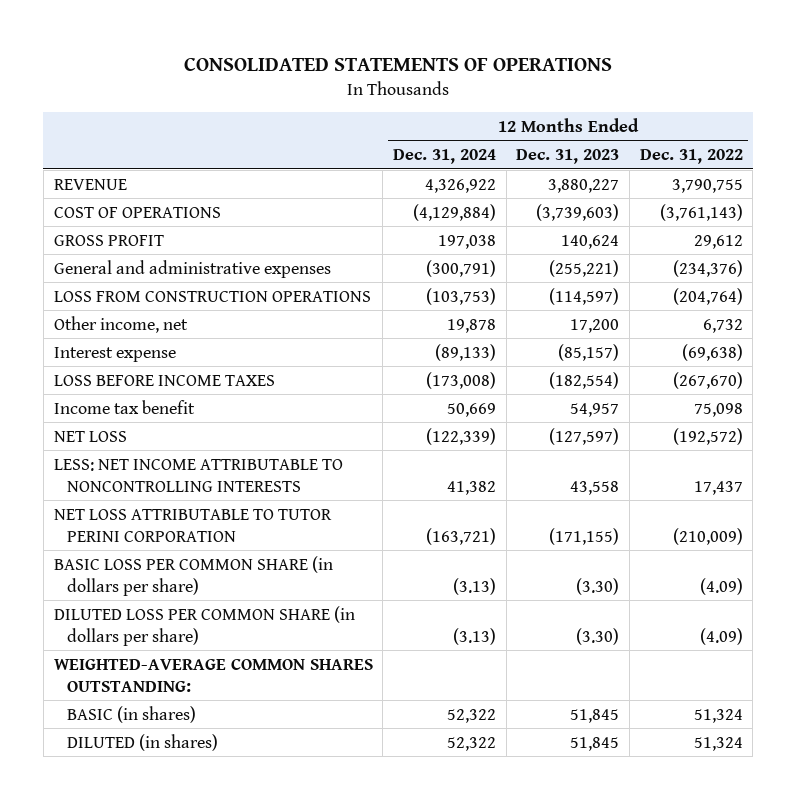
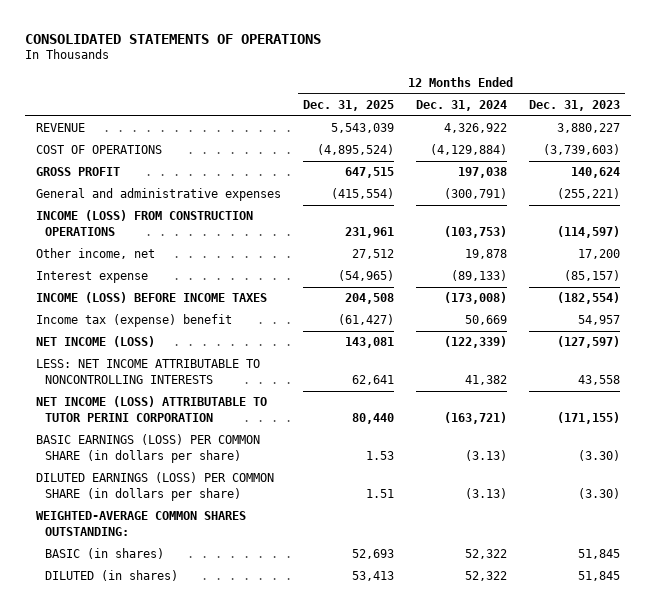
- | 12 Months Ended Dec. 31, 2024 | 12 Months Ended Dec. 31, 2023 | 12 Months Ended Dec. 31, 2022
+ | 12 Months Ended Dec. 31, 2025 | 12 Months Ended Dec. 31, 2024 | 12 Months Ended Dec. 31, 2023
- LOSS FROM CONSTRUCTION OPERATIONS | (103,753) | (114,597) | (204,764)
+ INCOME (LOSS) FROM CONSTRUCTION OPERATIONS | 231,961 | (103,753) | (114,597)
- LOSS BEFORE INCOME TAXES | (173,008) | (182,554) | (267,670)
- Income tax benefit | 50,669 | 54,957 | 75,098
- NET LOSS | (122,339) | (127,597) | (192,572)
+ INCOME (LOSS) BEFORE INCOME TAXES | 204,508 | (173,008) | (182,554)
+ Income tax (expense) benefit | (61,427) | 50,669 | 54,957
+ NET INCOME (LOSS) | 143,081 | (122,339) | (127,597)
- NET LOSS ATTRIBUTABLE TO TUTOR PERINI CORPORATION | (163,721) | (171,155) | (210,009)
- BASIC LOSS PER COMMON SHARE (in dollars per share) | (3.13) | (3.30) | (4.09)
- DILUTED LOSS PER COMMON SHARE (in dollars per share) | (3.13) | (3.30) | (4.09)
+ NET INCOME (LOSS) ATTRIBUTABLE TO TUTOR PERINI CORPORATION | 80,440 | (163,721) | (171,155)
+ BASIC EARNINGS (LOSS) PER COMMON SHARE (in dollars per share) | 1.53 | (3.13) | (3.30)
+ DILUTED EARNINGS (LOSS) PER COMMON SHARE (in dollars per share) | 1.51 | (3.13) | (3.30)

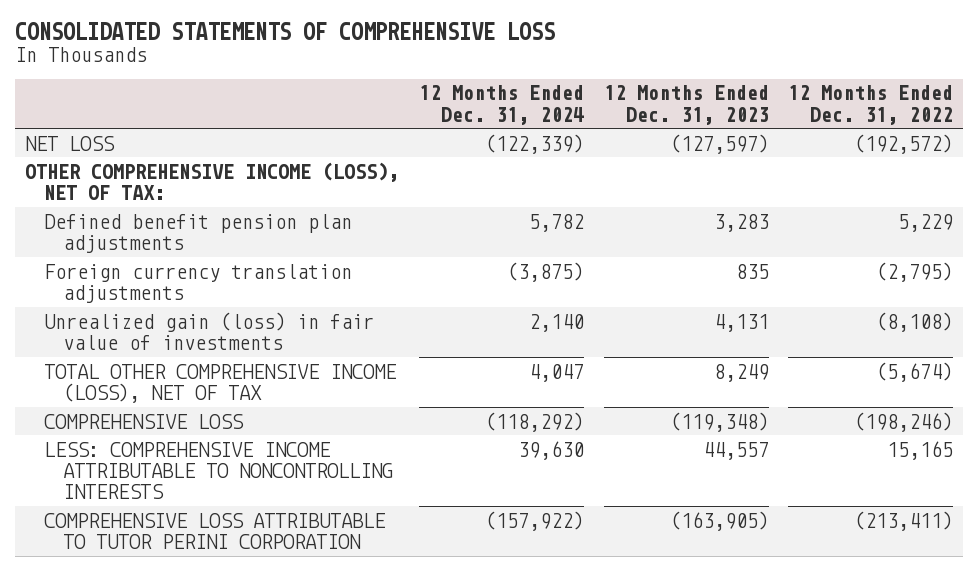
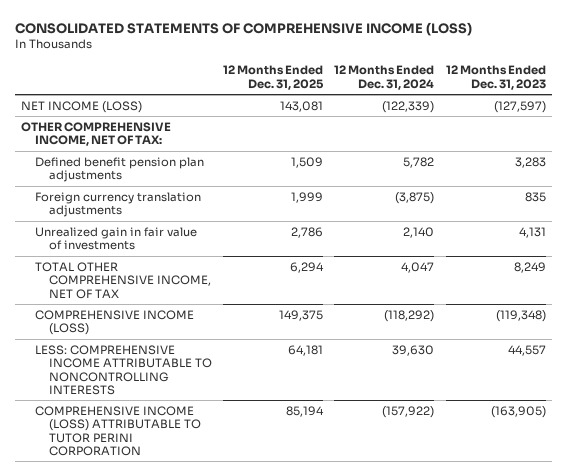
- CONSOLIDATED STATEMENTS OF COMPREHENSIVE LOSS
+ CONSOLIDATED STATEMENTS OF COMPREHENSIVE INCOME (LOSS)
- | 12 Months Ended Dec. 31, 2024 | 12 Months Ended Dec. 31, 2023 | 12 Months Ended Dec. 31, 2022
+ | 12 Months Ended Dec. 31, 2025 | 12 Months Ended Dec. 31, 2024 | 12 Months Ended Dec. 31, 2023
- NET LOSS | (122,339) | (127,597) | (192,572)
- OTHER COMPREHENSIVE INCOME (LOSS), NET OF TAX:
+ NET INCOME (LOSS) | 143,081 | (122,339) | (127,597)
+ OTHER COMPREHENSIVE INCOME, NET OF TAX:
- Unrealized gain (loss) in fair value of investments | 2,140 | 4,131 | (8,108)
- TOTAL OTHER COMPREHENSIVE INCOME (LOSS), NET OF TAX | 4,047 | 8,249 | (5,674)
- COMPREHENSIVE LOSS | (118,292) | (119,348) | (198,246)
+ Unrealized gain in fair value of investments | 2,786 | 2,140 | 4,131
+ TOTAL OTHER COMPREHENSIVE INCOME, NET OF TAX | 6,294 | 4,047 | 8,249
+ COMPREHENSIVE INCOME (LOSS) | 149,375 | (118,292) | (119,348)
- COMPREHENSIVE LOSS ATTRIBUTABLE TO TUTOR PERINI CORPORATION | (157,922) | (163,905) | (213,411)
+ COMPREHENSIVE INCOME (LOSS) ATTRIBUTABLE TO TUTOR PERINI CORPORATION | 85,194 | (157,922) | (163,905)

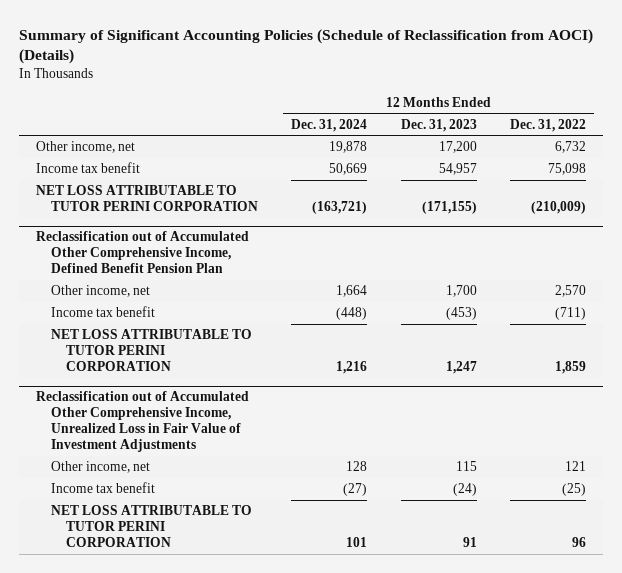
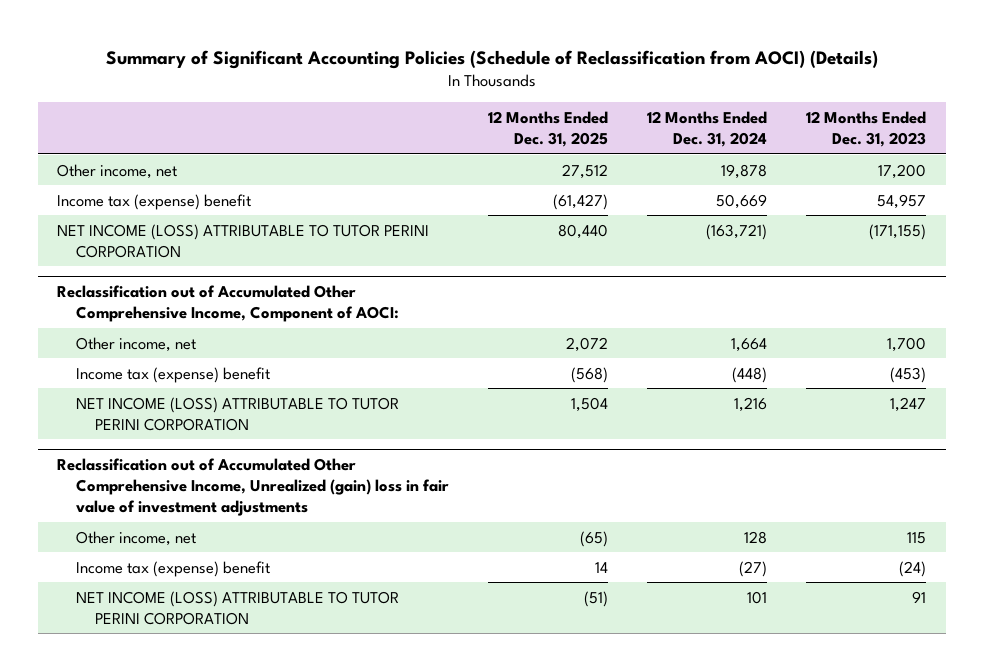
- | 12 Months Ended Dec. 31, 2024 | 12 Months Ended Dec. 31, 2023 | 12 Months Ended Dec. 31, 2022
+ | 12 Months Ended Dec. 31, 2025 | 12 Months Ended Dec. 31, 2024 | 12 Months Ended Dec. 31, 2023
- Income tax benefit | 50,669 | 54,957 | 75,098
- NET LOSS ATTRIBUTABLE TO TUTOR PERINI CORPORATION | (163,721) | (171,155) | (210,009)
- Reclassification out of Accumulated Other Comprehensive Income, Defined Benefit Pension Plan
+ Income tax (expense) benefit | (61,427) | 50,669 | 54,957
+ NET INCOME (LOSS) ATTRIBUTABLE TO TUTOR PERINI CORPORATION | 80,440 | (163,721) | (171,155)
+ Reclassification out of Accumulated Other Comprehensive Income, Component of AOCI:
- Income tax benefit | (448) | (453) | (711)
- NET LOSS ATTRIBUTABLE TO TUTOR PERINI CORPORATION | 1,216 | 1,247 | 1,859
- Reclassification out of Accumulated Other Comprehensive Income, Unrealized Loss in Fair Value of Investment Adjustments
+ Income tax (expense) benefit | (568) | (448) | (453)
+ NET INCOME (LOSS) ATTRIBUTABLE TO TUTOR PERINI CORPORATION | 1,504 | 1,216 | 1,247
+ Reclassification out of Accumulated Other Comprehensive Income, Unrealized (gain) loss in fair value of investment adjustments
- Income tax benefit | (27) | (24) | (25)
- NET LOSS ATTRIBUTABLE TO TUTOR PERINI CORPORATION | 101 | 91 | 96
+ Income tax (expense) benefit | 14 | (27) | (24)
+ NET INCOME (LOSS) ATTRIBUTABLE TO TUTOR PERINI CORPORATION | (51) | 101 | 91

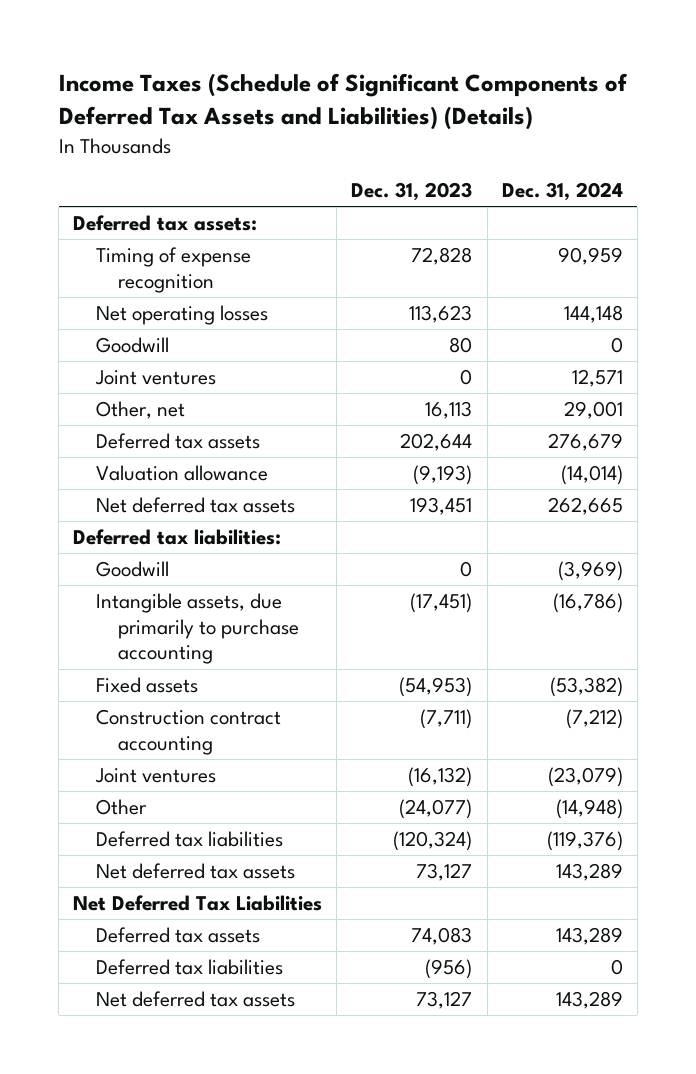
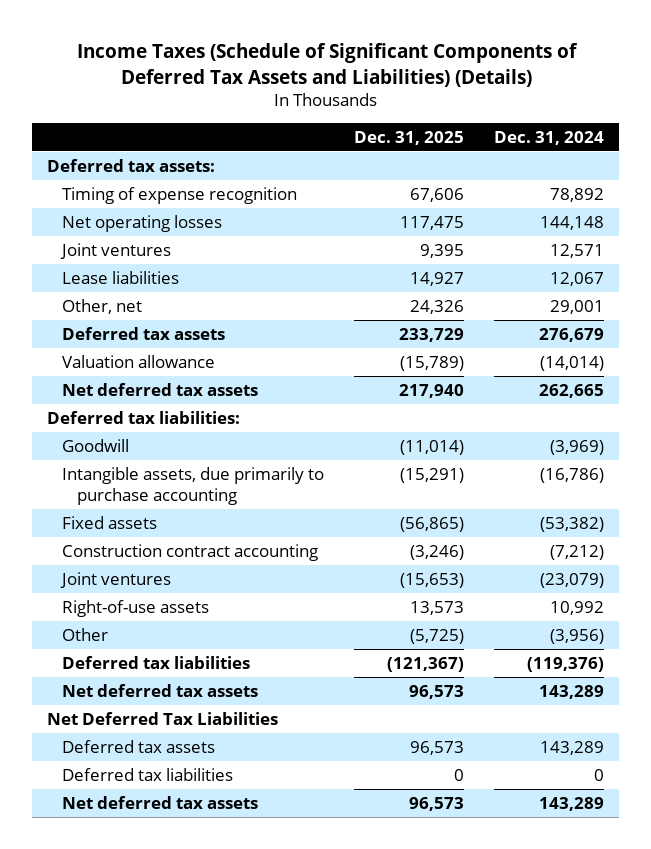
- | Dec. 31, 2023 | Dec. 31, 2024
+ | Dec. 31, 2025 | Dec. 31, 2024
- Timing of expense recognition | 72,828 | 90,959
+ Timing of expense recognition | 67,606 | 78,892
- Goodwill | 80 | 0
+ Lease liabilities | 14,927 | 12,067
- Other | (24,077) | (14,948)
+ Right-of-use assets | 13,573 | 10,992
+ Other | (5,725) | (3,956)

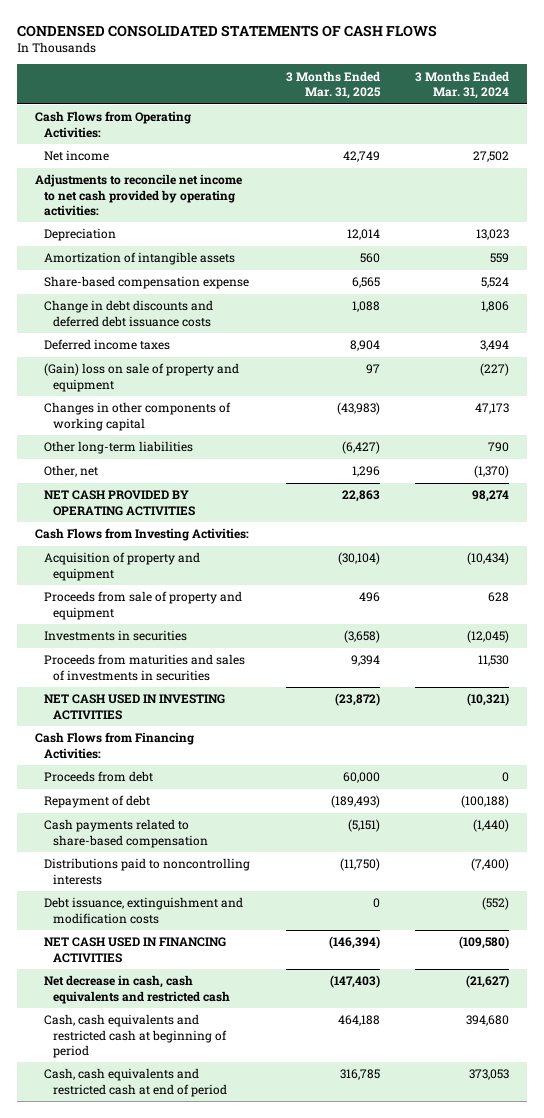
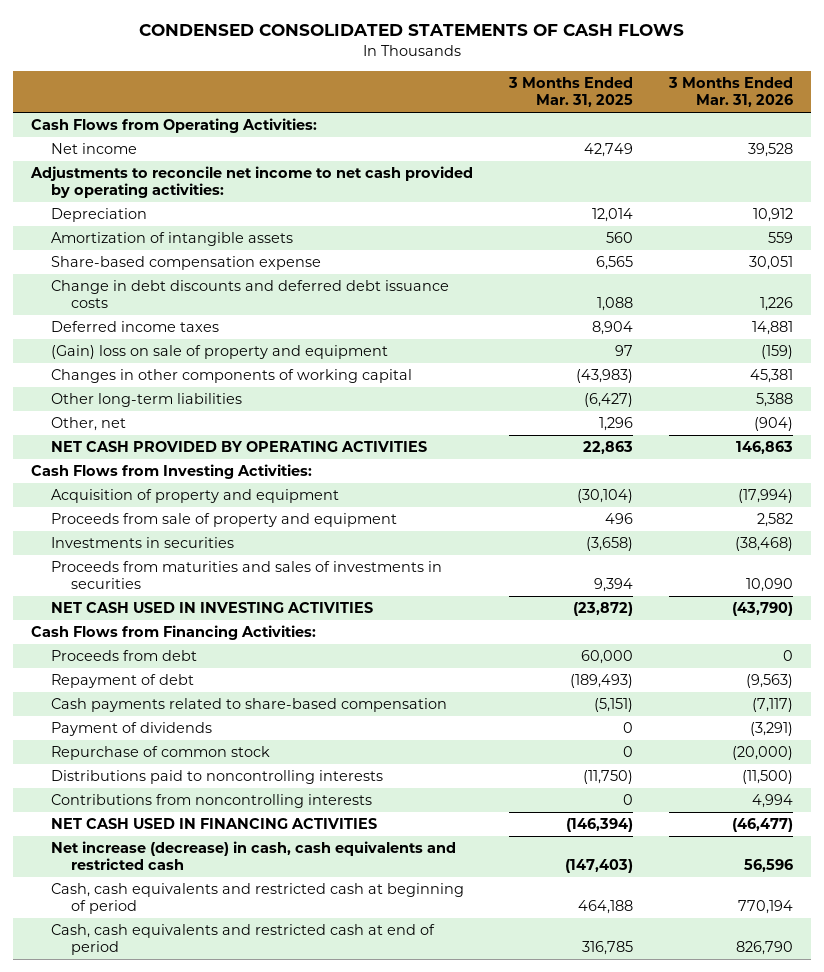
- | 3 Months Ended Mar. 31, 2025 | 3 Months Ended Mar. 31, 2024
+ | 3 Months Ended Mar. 31, 2025 | 3 Months Ended Mar. 31, 2026
+ Payment of dividends | 0 | (3,291)
+ Repurchase of common stock | 0 | (20,000)
- Debt issuance, extinguishment and modification costs | 0 | (552)
+ Contributions from noncontrolling interests | 0 | 4,994
- Net decrease in cash, cash equivalents and restricted cash | (147,403) | (21,627)
+ Net increase (decrease) in cash, cash equivalents and restricted cash | (147,403) | 56,596

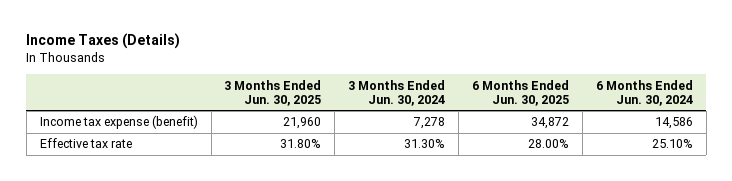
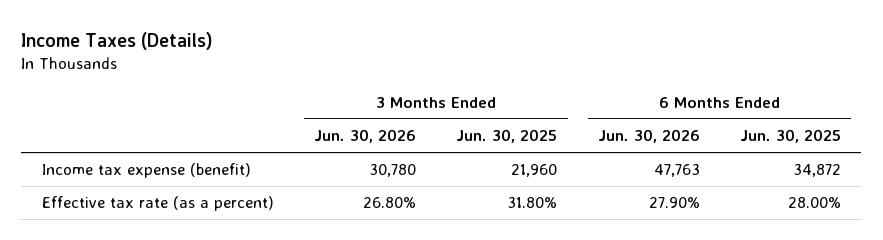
- | 3 Months Ended Jun. 30, 2025 | 3 Months Ended Jun. 30, 2024 | 6 Months Ended Jun. 30, 2025 | 6 Months Ended Jun. 30, 2024
+ | 3 Months Ended Jun. 30, 2026 | 3 Months Ended Jun. 30, 2025 | 6 Months Ended Jun. 30, 2026 | 6 Months Ended Jun. 30, 2025
- Effective tax rate | 31.80% | 31.30% | 28.00% | 25.10%
+ Effective tax rate (as a percent) | 26.80% | 31.80% | 27.90% | 28.00%

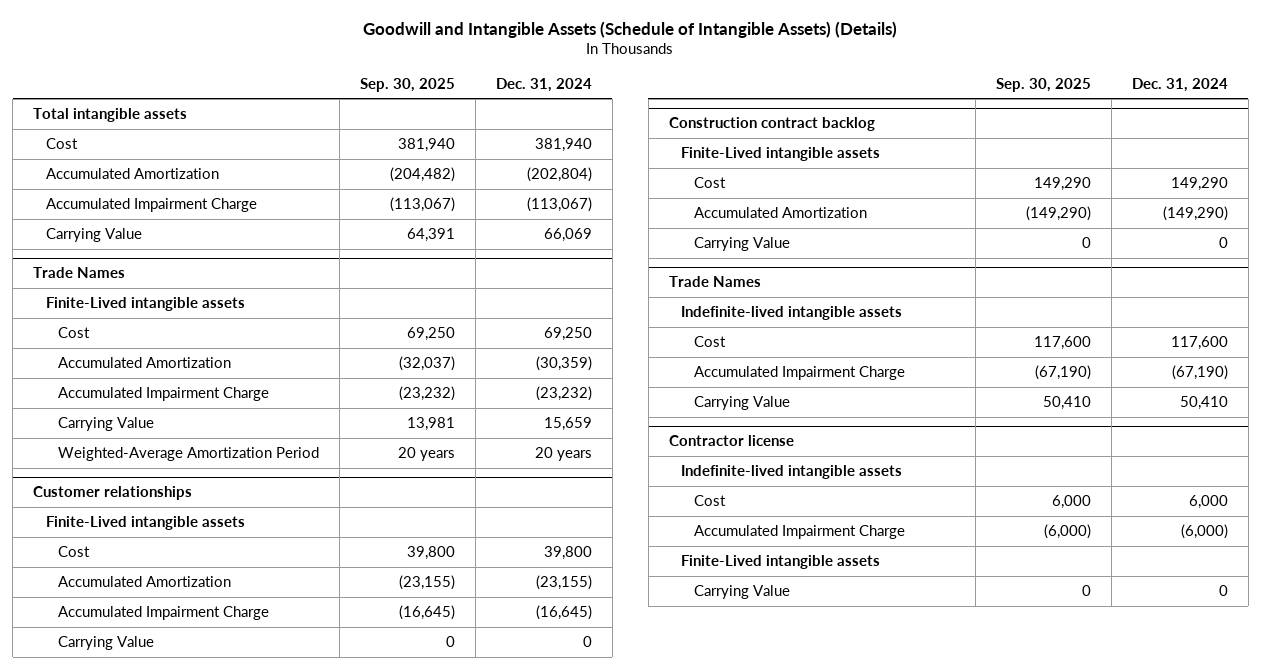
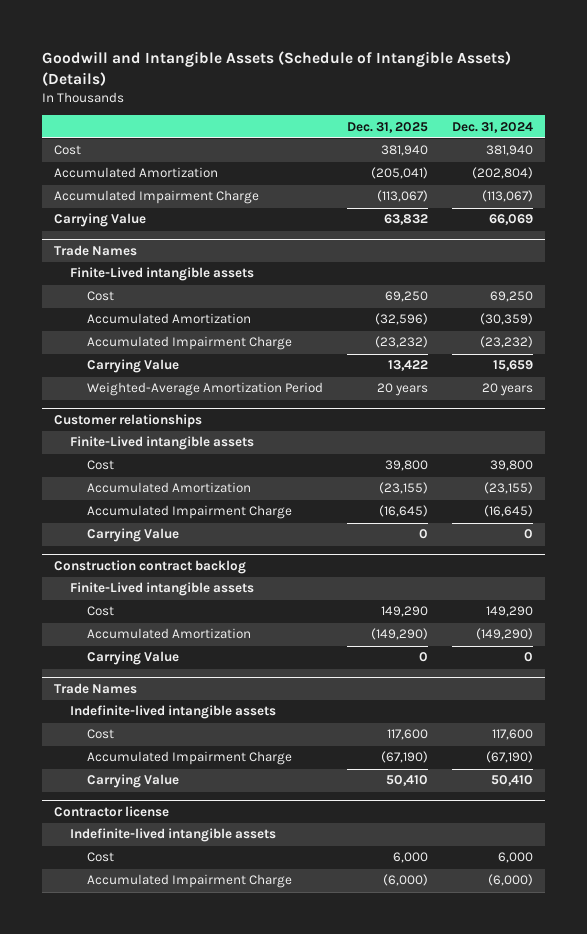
- | Sep. 30, 2025 | Dec. 31, 2024
+ | Dec. 31, 2025 | Dec. 31, 2024
- Total intangible assets
@ Contractor license
- Finite-Lived intangible assets
- Carrying Value | 0 | 0

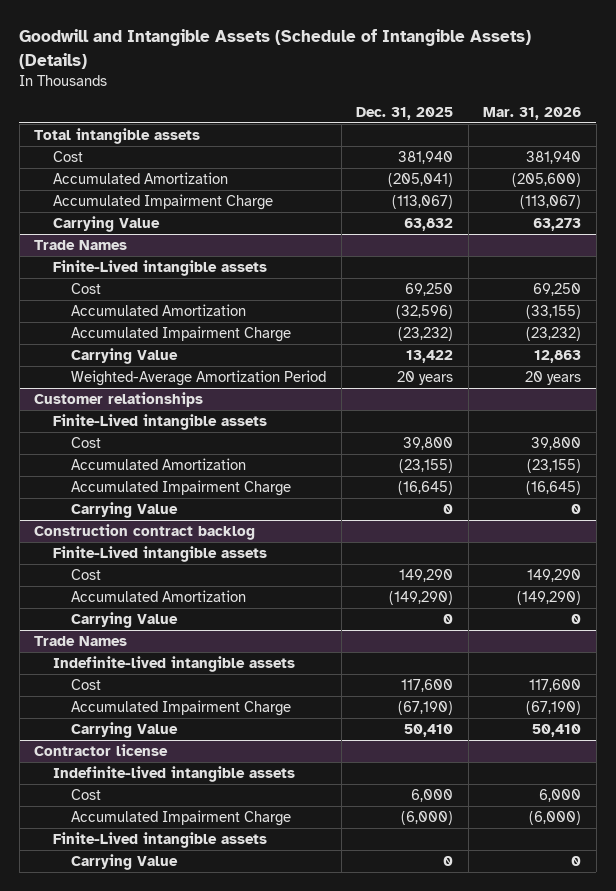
- | Dec. 31, 2025 | Dec. 31, 2024
+ | Dec. 31, 2025 | Mar. 31, 2026
+ Total intangible assets
@ Contractor license
+ Finite-Lived intangible assets
+ Carrying Value | 0 | 0

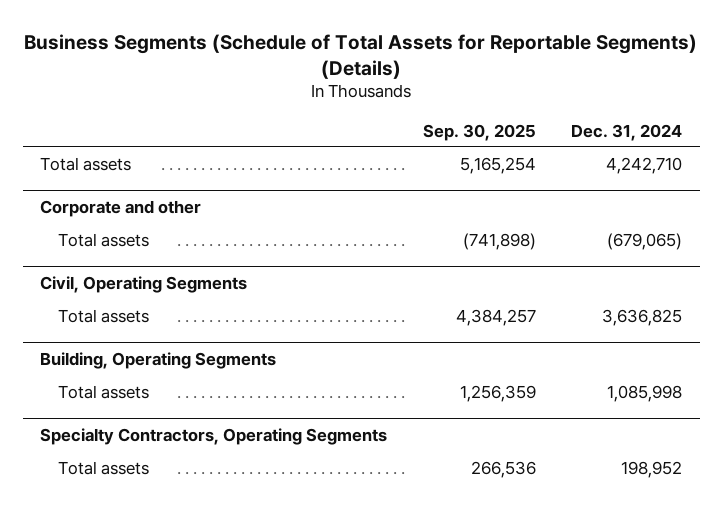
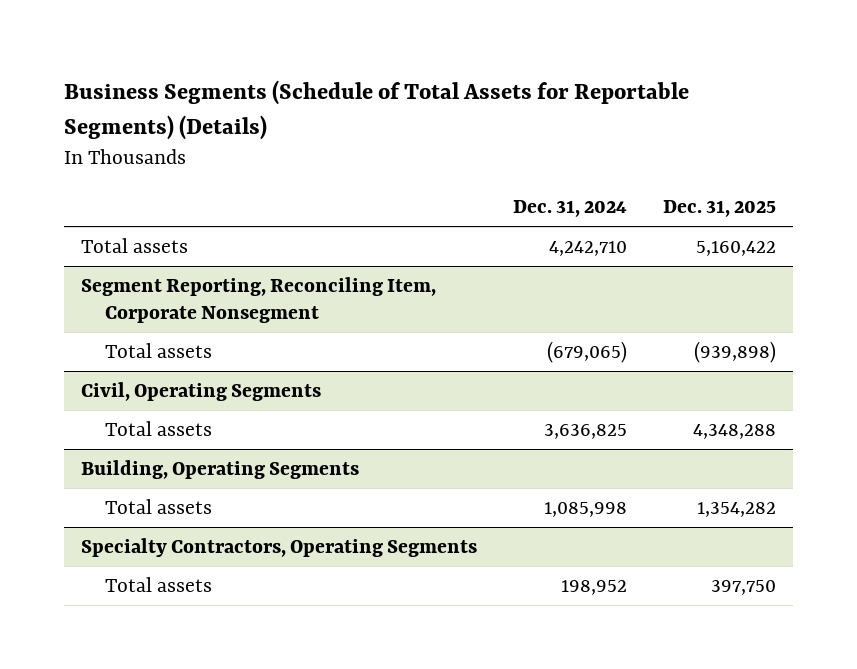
- | Sep. 30, 2025 | Dec. 31, 2024
+ | Dec. 31, 2024 | Dec. 31, 2025
- Corporate and other
+ Segment Reporting, Reconciling Item, Corporate Nonsegment

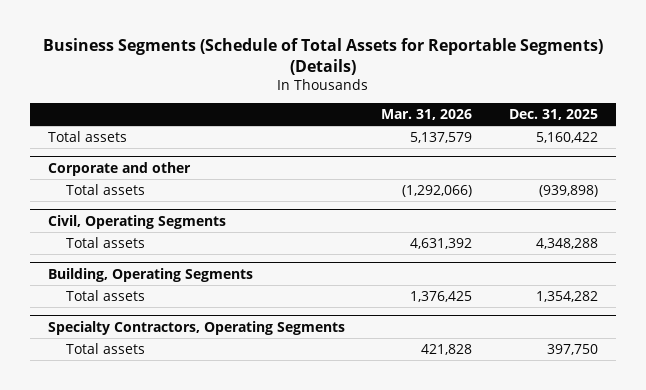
- | Dec. 31, 2024 | Dec. 31, 2025
+ | Mar. 31, 2026 | Dec. 31, 2025
- Segment Reporting, Reconciling Item, Corporate Nonsegment
+ Corporate and other

